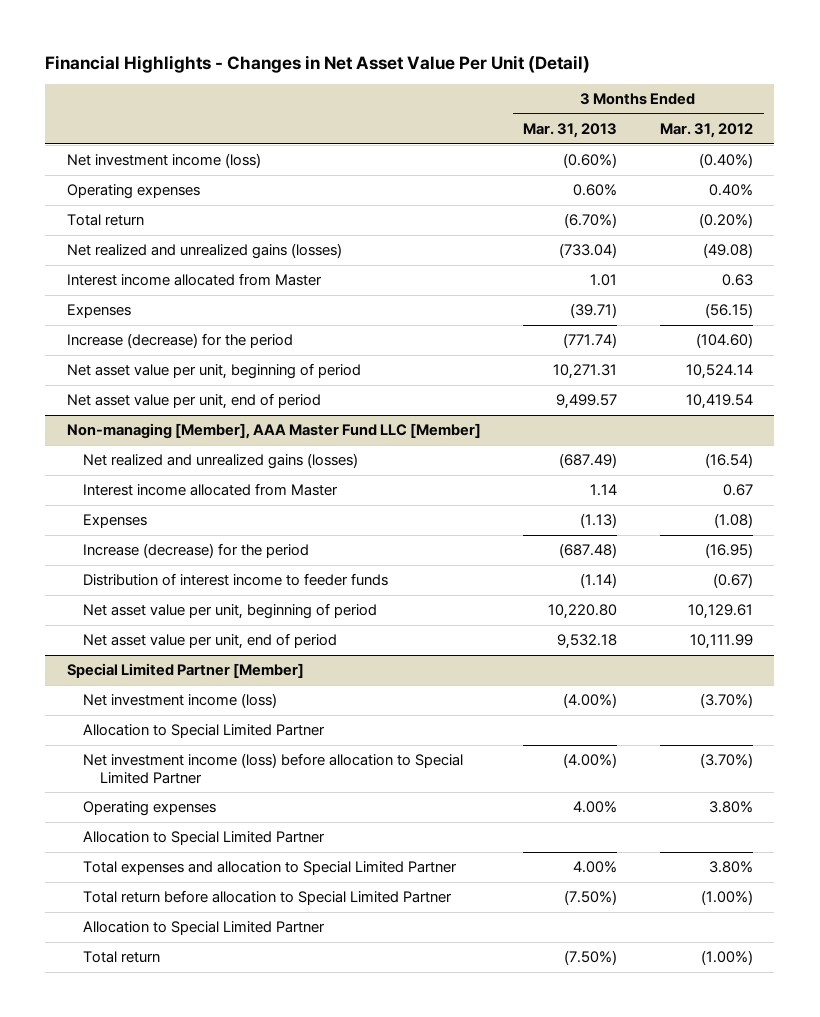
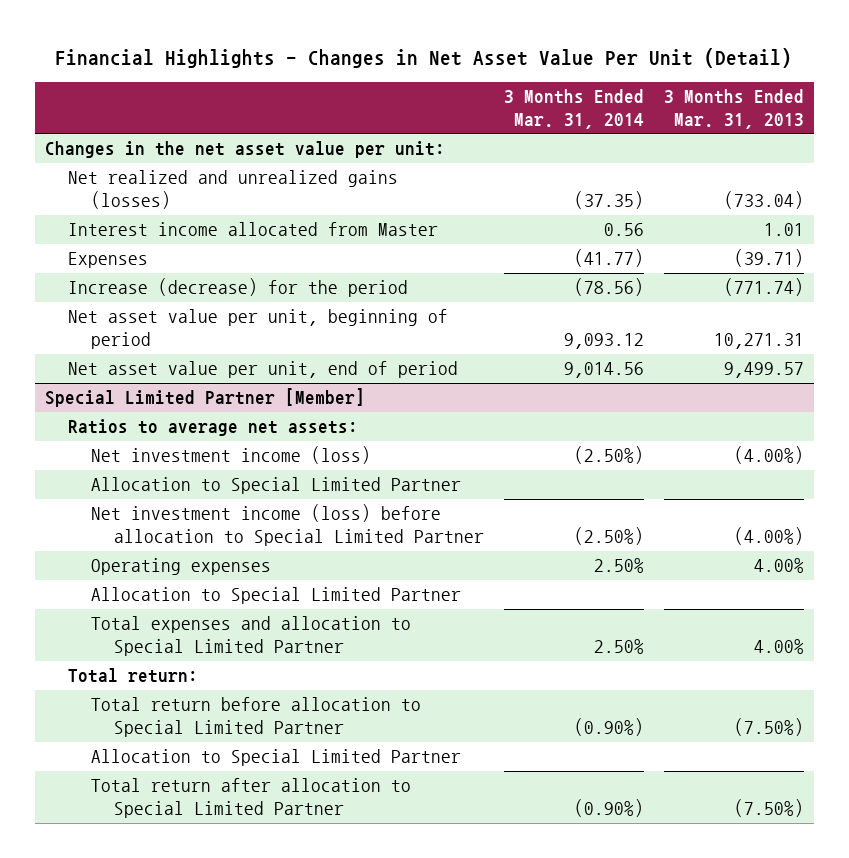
- | 3 Months Ended Mar. 31, 2013 | 3 Months Ended Mar. 31, 2012
+ | 3 Months Ended Mar. 31, 2014 | 3 Months Ended Mar. 31, 2013
- Net investment income (loss) | (0.60%) | (0.40%)
- Operating expenses | 0.60% | 0.40%
- Total return | (6.70%) | (0.20%)
+ Changes in the net asset value per unit:
- Non-managing [Member], AAA Master Fund LLC [Member]
- Net realized and unrealized gains (losses) | (687.49) | (16.54)
- Interest income allocated from Master | 1.14 | 0.67
- Expenses | (1.13) | (1.08)
- Increase (decrease) for the period | (687.48) | (16.95)
- Distribution of interest income to feeder funds | (1.14) | (0.67)
- Net asset value per unit, beginning of period | 10,220.80 | 10,129.61
- Net asset value per unit, end of period | 9,532.18 | 10,111.99
@ Special Limited Partner [Member]
+ Ratios to average net assets:
+ Total return:
- Total return | (7.50%) | (1.00%)
+ Total return after allocation to Special Limited Partner | (0.90%) | (7.50%)

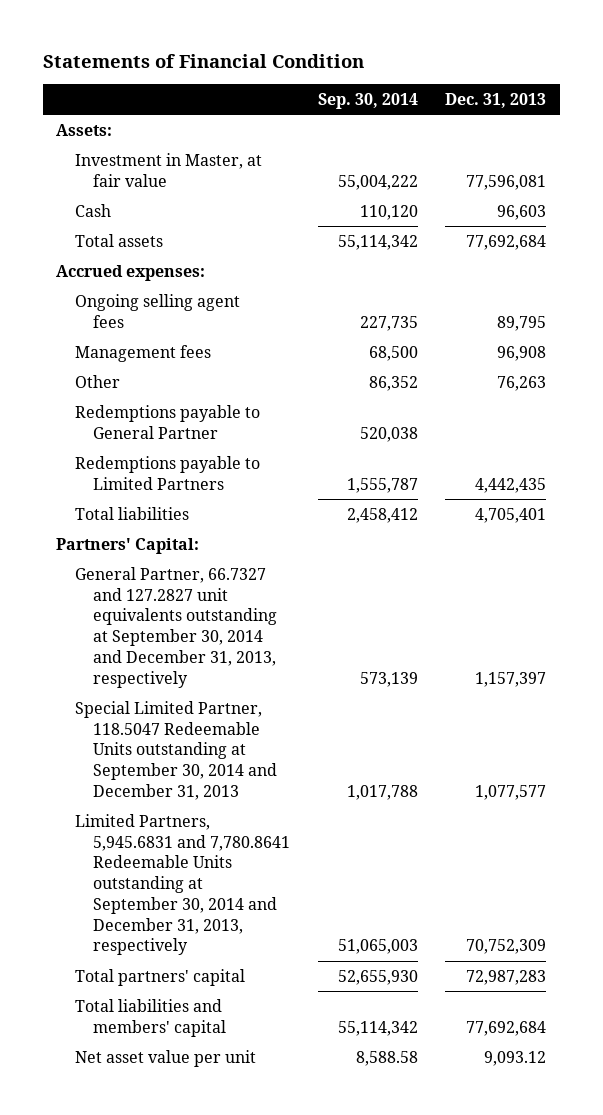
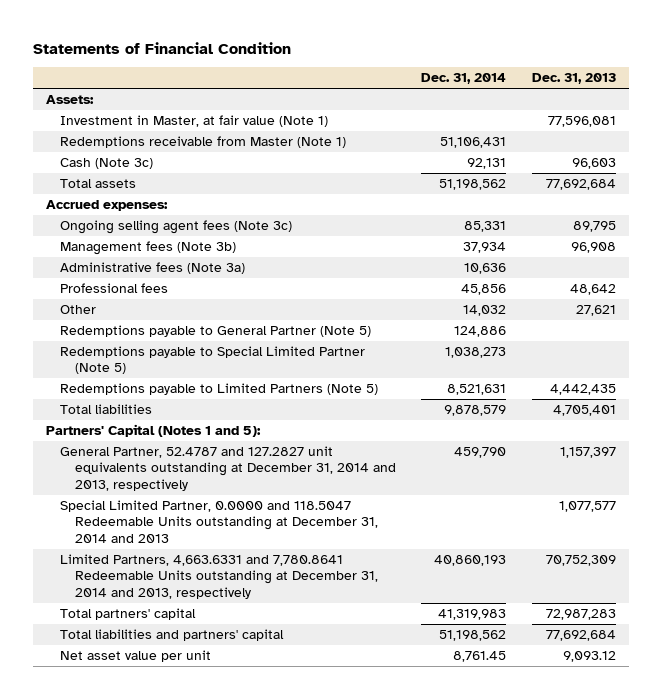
- | Sep. 30, 2014 | Dec. 31, 2013
+ | Dec. 31, 2014 | Dec. 31, 2013
- Investment in Master, at fair value | 55,004,222 | 77,596,081
- Cash | 110,120 | 96,603
+ Investment in Master, at fair value (Note 1) | | 77,596,081
+ Redemptions receivable from Master (Note 1) | 51,106,431 |
+ Cash (Note 3c) | 92,131 | 96,603
- Ongoing selling agent fees | 227,735 | 89,795
- Management fees | 68,500 | 96,908
- Other | 86,352 | 76,263
- Redemptions payable to General Partner | 520,038 |
- Redemptions payable to Limited Partners | 1,555,787 | 4,442,435
+ Ongoing selling agent fees (Note 3c) | 85,331 | 89,795
+ Management fees (Note 3b) | 37,934 | 96,908
+ Administrative fees (Note 3a) | 10,636 |
+ Professional fees | 45,856 | 48,642
+ Other | 14,032 | 27,621
+ Redemptions payable to General Partner (Note 5) | 124,886 |
+ Redemptions payable to Special Limited Partner (Note 5) | 1,038,273 |
+ Redemptions payable to Limited Partners (Note 5) | 8,521,631 | 4,442,435
- Partners' Capital:
- General Partner, 66.7327 and 127.2827 unit equivalents outstanding at September 30, 2014 and December 31, 2013, respectively | 573,139 | 1,157,397
- Special Limited Partner, 118.5047 Redeemable Units outstanding at September 30, 2014 and December 31, 2013 | 1,017,788 | 1,077,577
- Limited Partners, 5,945.6831 and 7,780.8641 Redeemable Units outstanding at September 30, 2014 and December 31, 2013, respectively | 51,065,003 | 70,752,309
+ Partners' Capital (Notes 1 and 5):
+ General Partner, 52.4787 and 127.2827 unit equivalents outstanding at December 31, 2014 and 2013, respectively | 459,790 | 1,157,397
+ Special Limited Partner, 0.0000 and 118.5047 Redeemable Units outstanding at December 31, 2014 and 2013 | | 1,077,577
+ Limited Partners, 4,663.6331 and 7,780.8641 Redeemable Units outstanding at December 31, 2014 and 2013, respectively | 40,860,193 | 70,752,309
- Total liabilities and members' capital | 55,114,342 | 77,692,684
+ Total liabilities and partners' capital | 51,198,562 | 77,692,684

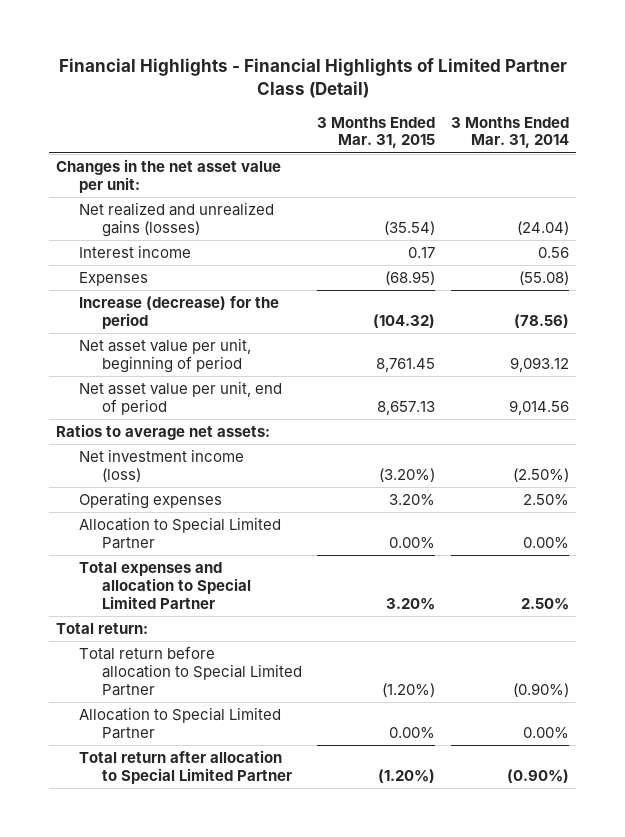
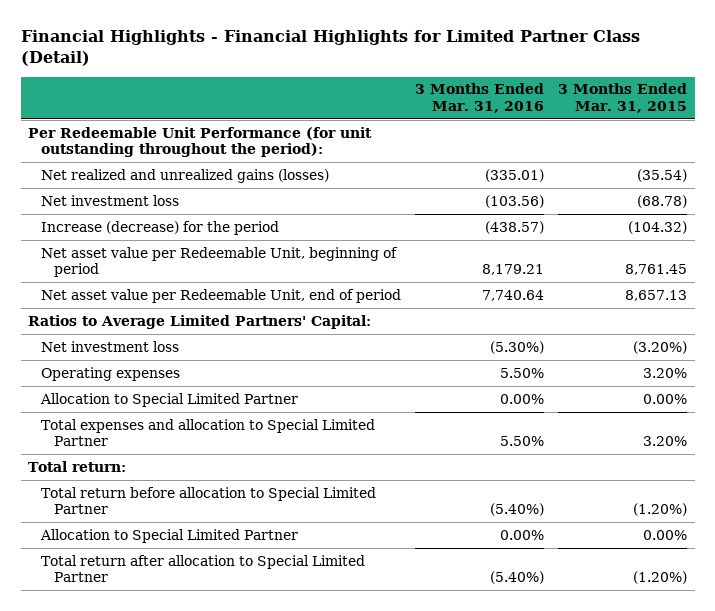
- Financial Highlights - Financial Highlights of Limited Partner Class (Detail)
+ Financial Highlights - Financial Highlights for Limited Partner Class (Detail)
- | 3 Months Ended Mar. 31, 2015 | 3 Months Ended Mar. 31, 2014
+ | 3 Months Ended Mar. 31, 2016 | 3 Months Ended Mar. 31, 2015
- Changes in the net asset value per unit:
+ Per Redeemable Unit Performance (for unit outstanding throughout the period):
- Interest income | 0.17 | 0.56
- Expenses | (68.95) | (55.08)
+ Net investment loss | (103.56) | (68.78)
- Net asset value per unit, beginning of period | 8,761.45 | 9,093.12
- Net asset value per unit, end of period | 8,657.13 | 9,014.56
- Ratios to average net assets:
- Net investment income (loss) | (3.20%) | (2.50%)
+ Net asset value per Redeemable Unit, beginning of period | 8,179.21 | 8,761.45
+ Net asset value per Redeemable Unit, end of period | 7,740.64 | 8,657.13
+ Ratios to Average Limited Partners' Capital:
+ Net investment loss | (5.30%) | (3.20%)

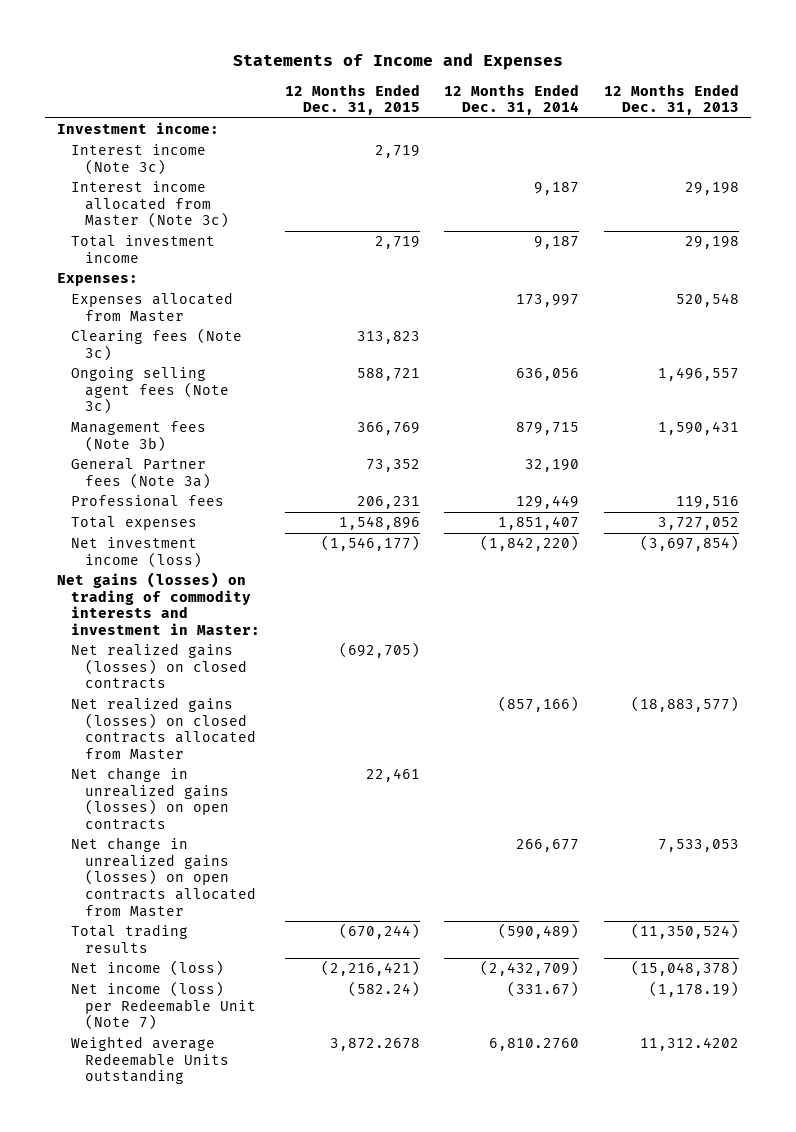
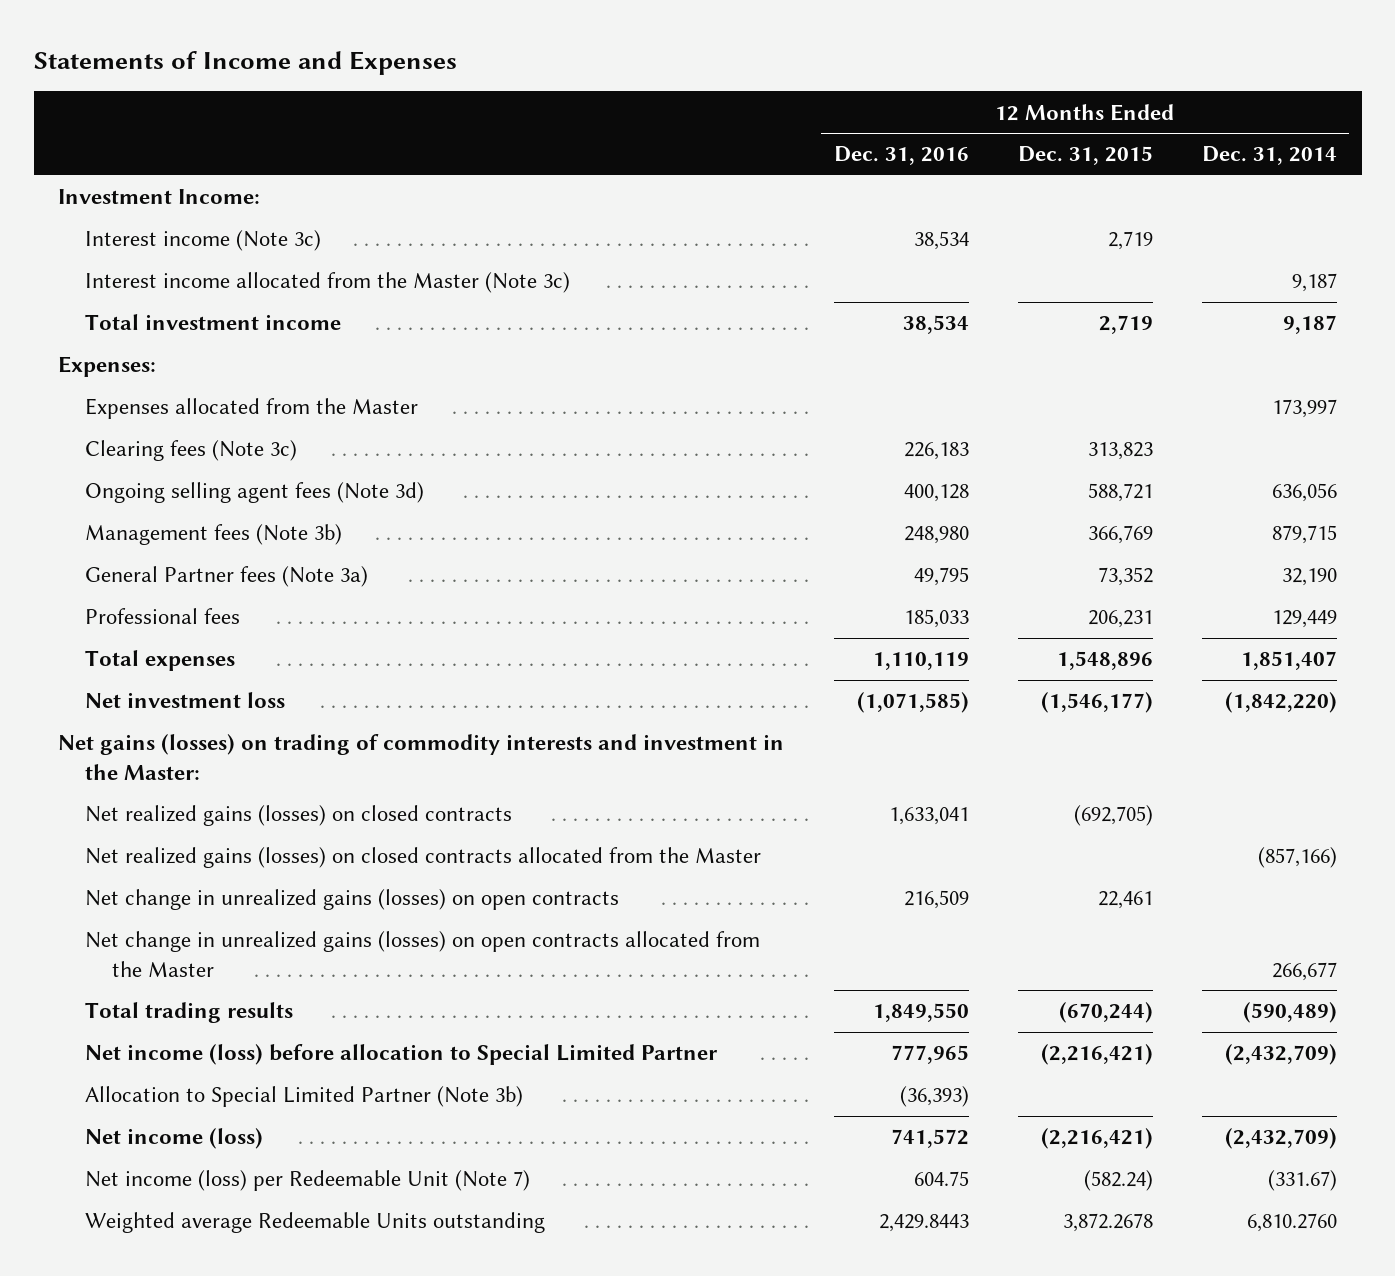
- | 12 Months Ended Dec. 31, 2015 | 12 Months Ended Dec. 31, 2014 | 12 Months Ended Dec. 31, 2013
+ | 12 Months Ended Dec. 31, 2016 | 12 Months Ended Dec. 31, 2015 | 12 Months Ended Dec. 31, 2014
- Investment income:
+ Investment Income:
- Interest income allocated from Master (Note 3c) | | 9,187 | 29,198
+ Interest income allocated from the Master (Note 3c) | | | 9,187
- Expenses allocated from Master | | 173,997 | 520,548
+ Expenses allocated from the Master | | | 173,997
- Ongoing selling agent fees (Note 3c) | 588,721 | 636,056 | 1,496,557
+ Ongoing selling agent fees (Note 3d) | 400,128 | 588,721 | 636,056
- Net investment income (loss) | (1,546,177) | (1,842,220) | (3,697,854)
- Net gains (losses) on trading of commodity interests and investment in Master:
+ Net investment loss | (1,071,585) | (1,546,177) | (1,842,220)
+ Net gains (losses) on trading of commodity interests and investment in the Master:
- Net realized gains (losses) on closed contracts allocated from Master | | (857,166) | (18,883,577)
+ Net realized gains (losses) on closed contracts allocated from the Master | | | (857,166)
- Net change in unrealized gains (losses) on open contracts allocated from Master | | 266,677 | 7,533,053
+ Net change in unrealized gains (losses) on open contracts allocated from the Master | | | 266,677
+ Net income (loss) before allocation to Special Limited Partner | 777,965 | (2,216,421) | (2,432,709)
+ Allocation to Special Limited Partner (Note 3b) | (36,393) | |

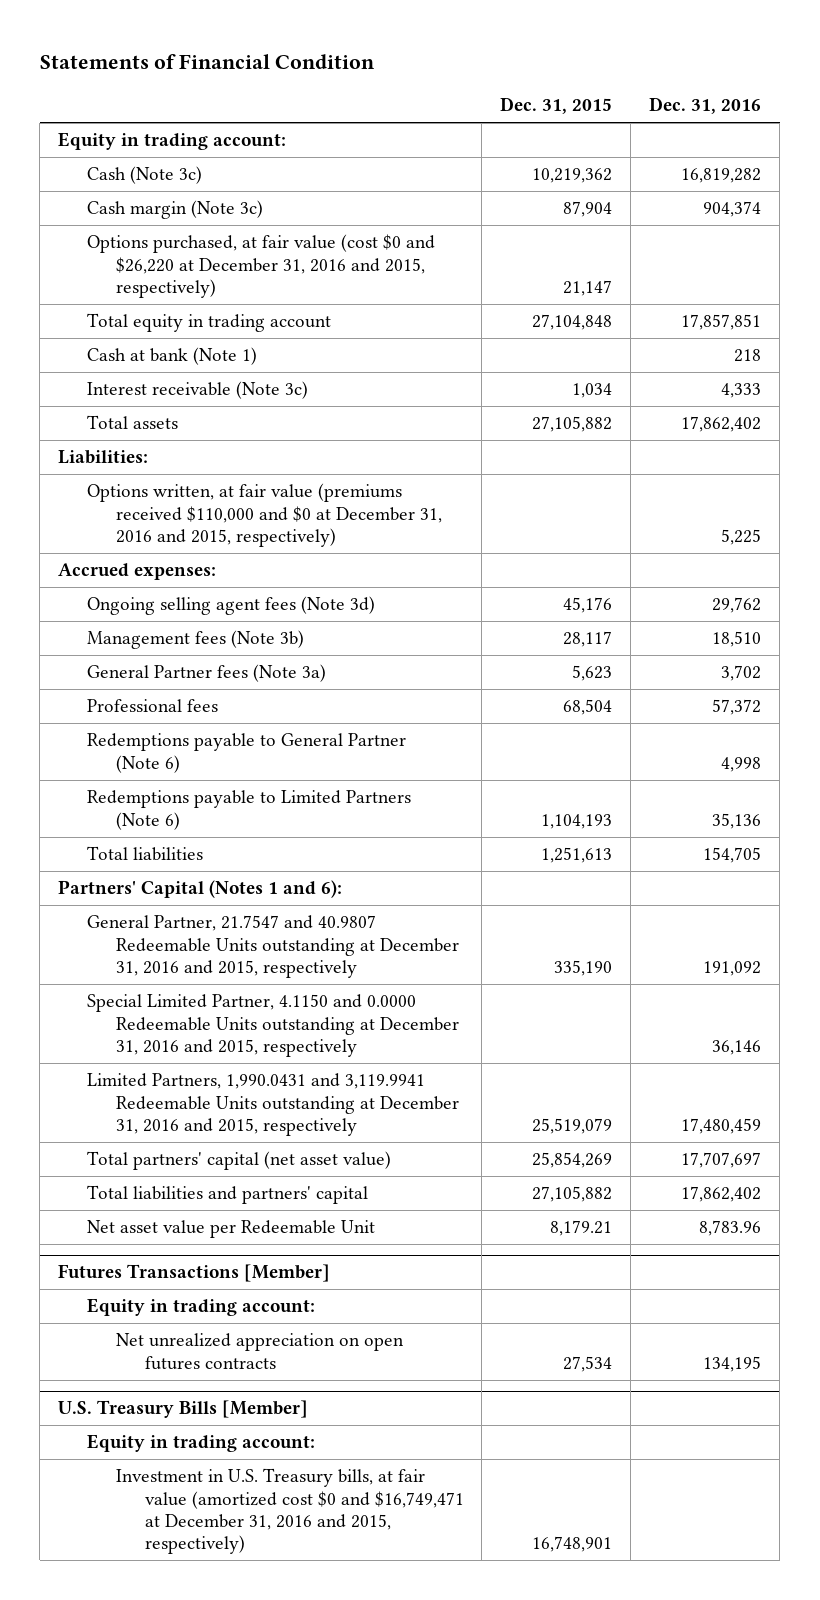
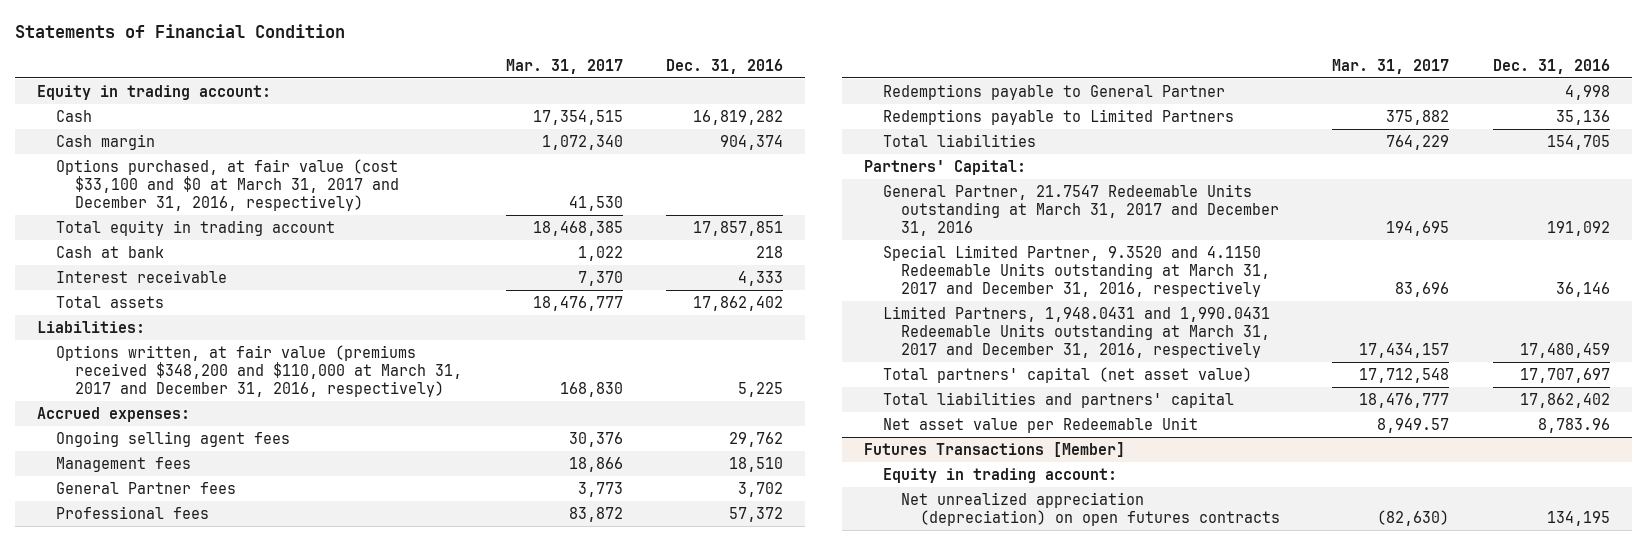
- | Dec. 31, 2015 | Dec. 31, 2016
+ | Mar. 31, 2017 | Dec. 31, 2016
- Cash (Note 3c) | 10,219,362 | 16,819,282
- Cash margin (Note 3c) | 87,904 | 904,374
- Options purchased, at fair value (cost $0 and $26,220 at December 31, 2016 and 2015, respectively) | 21,147 |
+ Cash | 17,354,515 | 16,819,282
+ Cash margin | 1,072,340 | 904,374
+ Options purchased, at fair value (cost $33,100 and $0 at March 31, 2017 and December 31, 2016, respectively) | 41,530 |
- Cash at bank (Note 1) | | 218
- Interest receivable (Note 3c) | 1,034 | 4,333
+ Cash at bank | 1,022 | 218
+ Interest receivable | 7,370 | 4,333
- Options written, at fair value (premiums received $110,000 and $0 at December 31, 2016 and 2015, respectively) | | 5,225
+ Options written, at fair value (premiums received $348,200 and $110,000 at March 31, 2017 and December 31, 2016, respectively) | 168,830 | 5,225
- Ongoing selling agent fees (Note 3d) | 45,176 | 29,762
- Management fees (Note 3b) | 28,117 | 18,510
- General Partner fees (Note 3a) | 5,623 | 3,702
+ Ongoing selling agent fees | 30,376 | 29,762
+ Management fees | 18,866 | 18,510
+ General Partner fees | 3,773 | 3,702
- Redemptions payable to General Partner (Note 6) | | 4,998
- Redemptions payable to Limited Partners (Note 6) | 1,104,193 | 35,136
+ Redemptions payable to General Partner | | 4,998
+ Redemptions payable to Limited Partners | 375,882 | 35,136
- Partners' Capital (Notes 1 and 6):
- General Partner, 21.7547 and 40.9807 Redeemable Units outstanding at December 31, 2016 and 2015, respectively | 335,190 | 191,092
- Special Limited Partner, 4.1150 and 0.0000 Redeemable Units outstanding at December 31, 2016 and 2015, respectively | | 36,146
- Limited Partners, 1,990.0431 and 3,119.9941 Redeemable Units outstanding at December 31, 2016 and 2015, respectively | 25,519,079 | 17,480,459
+ Partners' Capital:
+ General Partner, 21.7547 Redeemable Units outstanding at March 31, 2017 and December 31, 2016 | 194,695 | 191,092
+ Special Limited Partner, 9.3520 and 4.1150 Redeemable Units outstanding at March 31, 2017 and December 31, 2016, respectively | 83,696 | 36,146
+ Limited Partners, 1,948.0431 and 1,990.0431 Redeemable Units outstanding at March 31, 2017 and December 31, 2016, respectively | 17,434,157 | 17,480,459
@ Futures Transactions [Member]
- Net unrealized appreciation on open futures contracts | 27,534 | 134,195
- U.S. Treasury Bills [Member]
- Equity in trading account:
- Investment in U.S. Treasury bills, at fair value (amortized cost $0 and $16,749,471 at December 31, 2016 and 2015, respectively) | 16,748,901 |
@ Futures Transactions [Member]
+ Net unrealized appreciation (depreciation) on open futures contracts | (82,630) | 134,195

